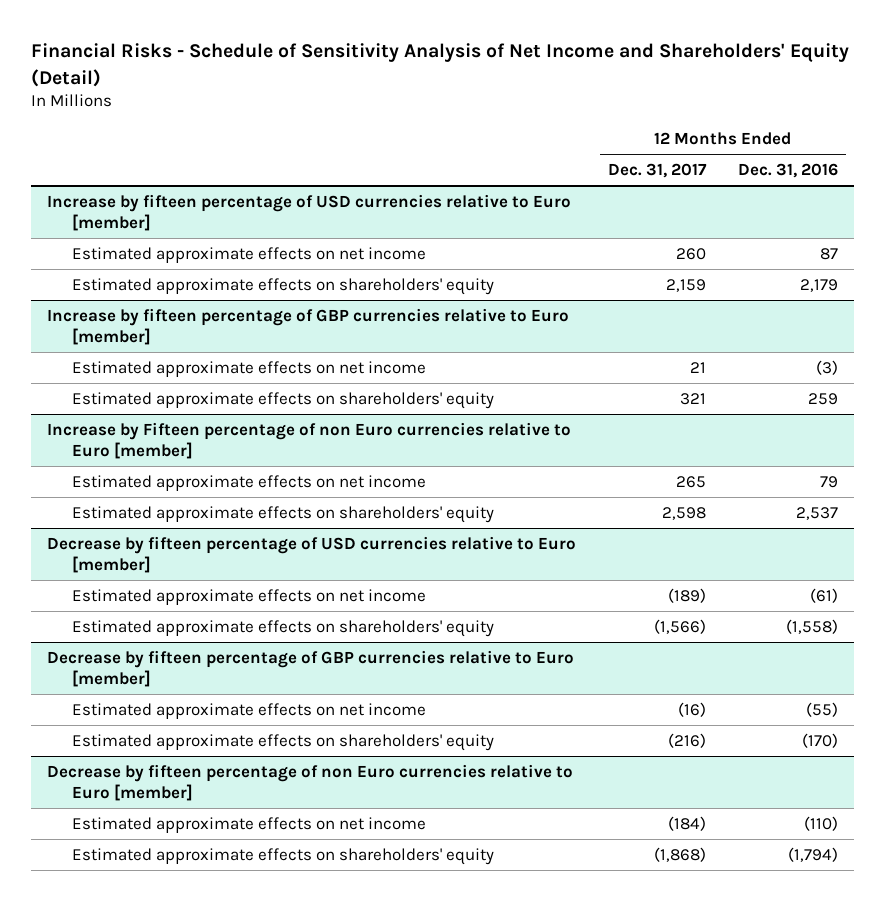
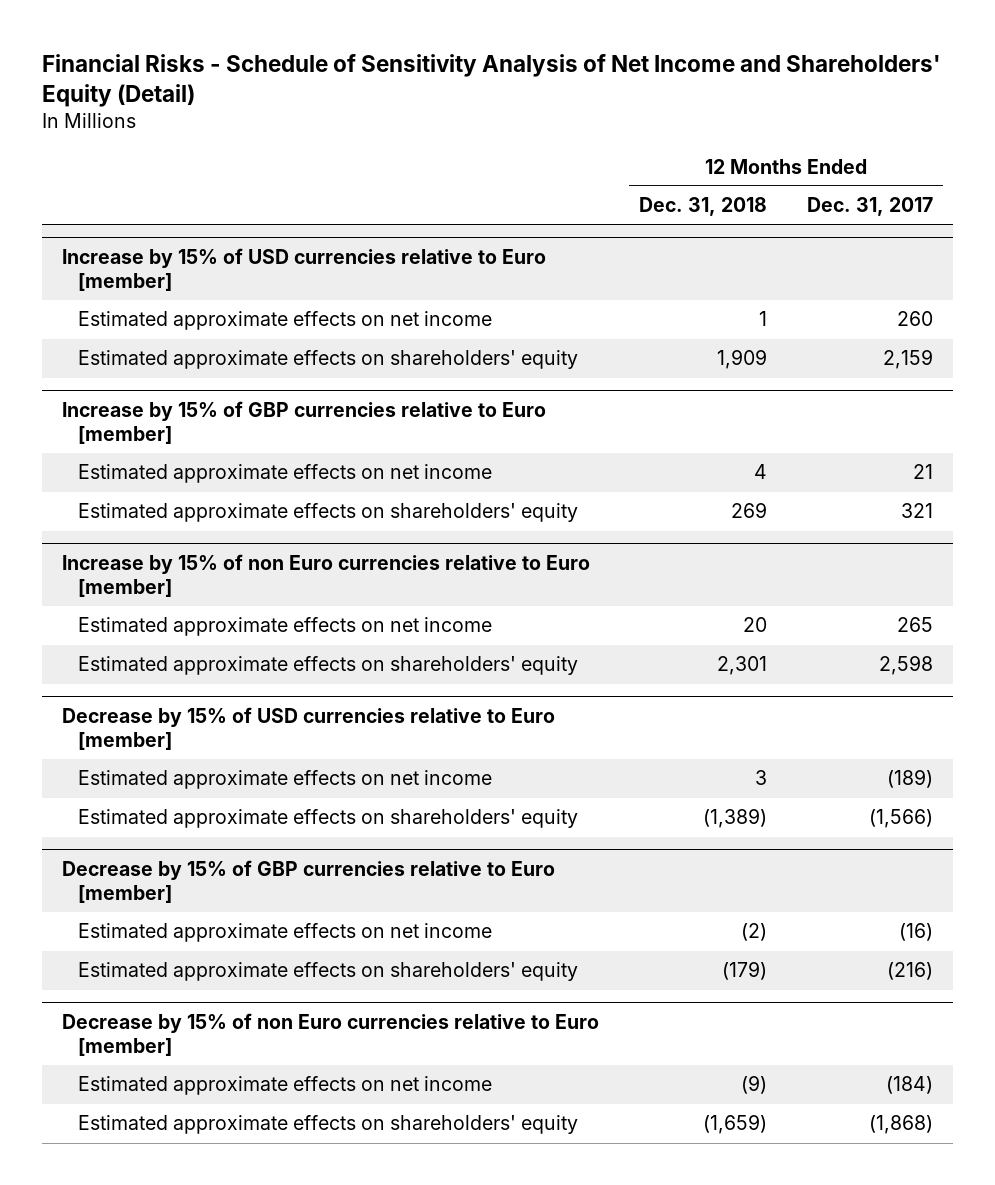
- | 12 Months Ended Dec. 31, 2017 | 12 Months Ended Dec. 31, 2016
+ | 12 Months Ended Dec. 31, 2018 | 12 Months Ended Dec. 31, 2017
- Increase by fifteen percentage of USD currencies relative to Euro [member]
+ Increase by 15% of USD currencies relative to Euro [member]
- Increase by fifteen percentage of GBP currencies relative to Euro [member]
+ Increase by 15% of GBP currencies relative to Euro [member]
- Increase by Fifteen percentage of non Euro currencies relative to Euro [member]
+ Increase by 15% of non Euro currencies relative to Euro [member]
- Decrease by fifteen percentage of USD currencies relative to Euro [member]
+ Decrease by 15% of USD currencies relative to Euro [member]
- Decrease by fifteen percentage of GBP currencies relative to Euro [member]
+ Decrease by 15% of GBP currencies relative to Euro [member]
- Decrease by fifteen percentage of non Euro currencies relative to Euro [member]
+ Decrease by 15% of non Euro currencies relative to Euro [member]

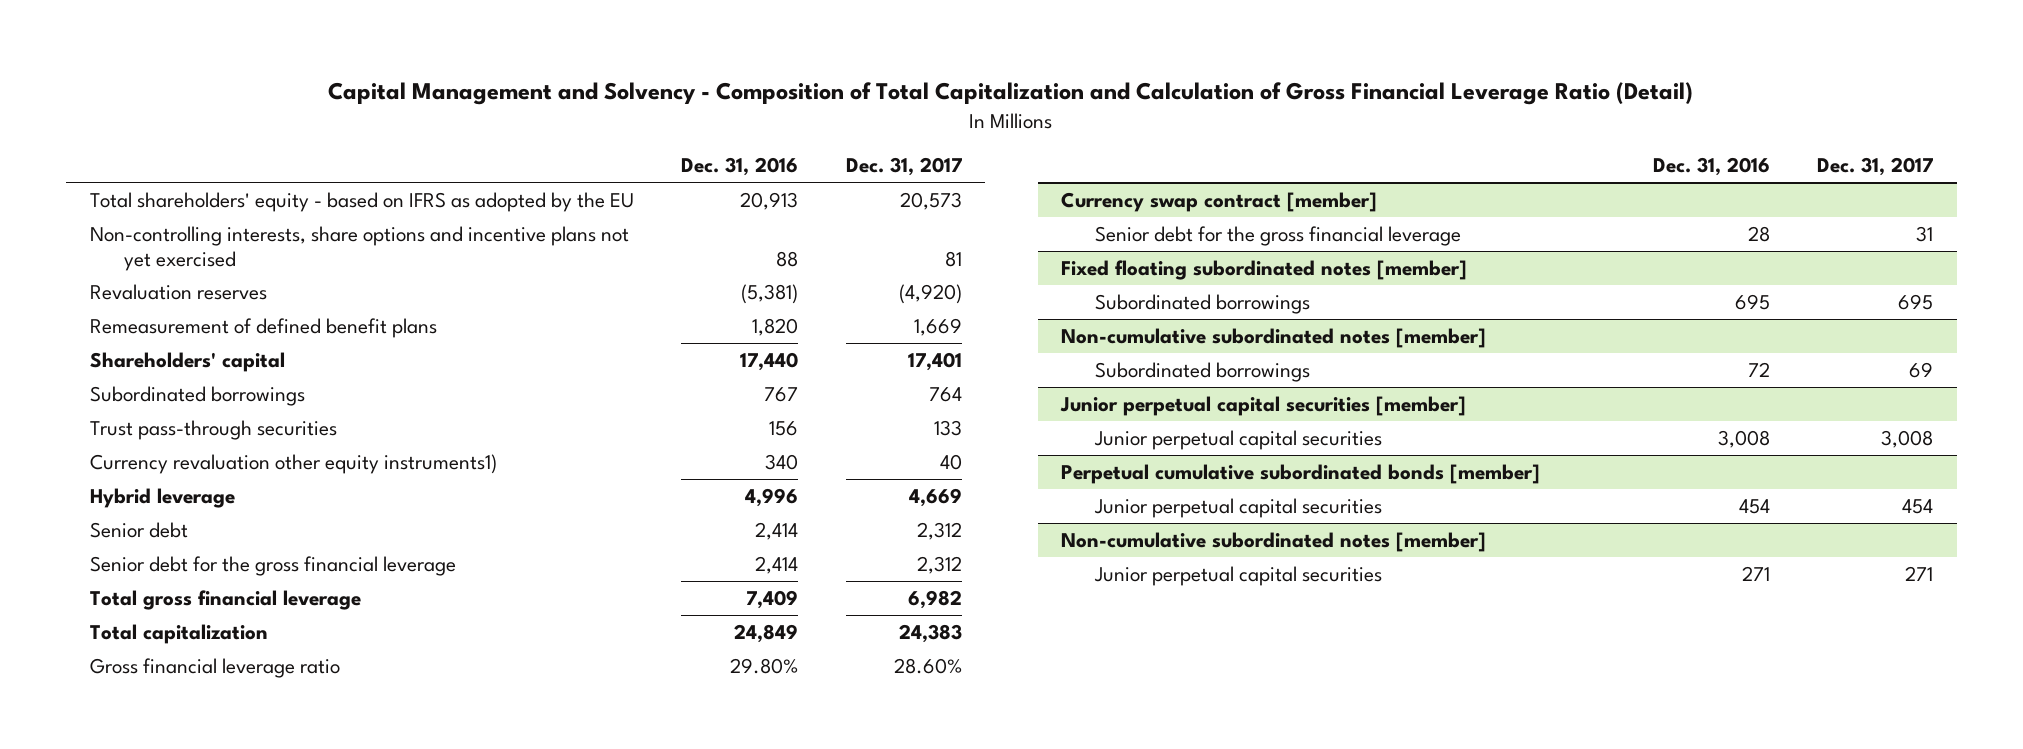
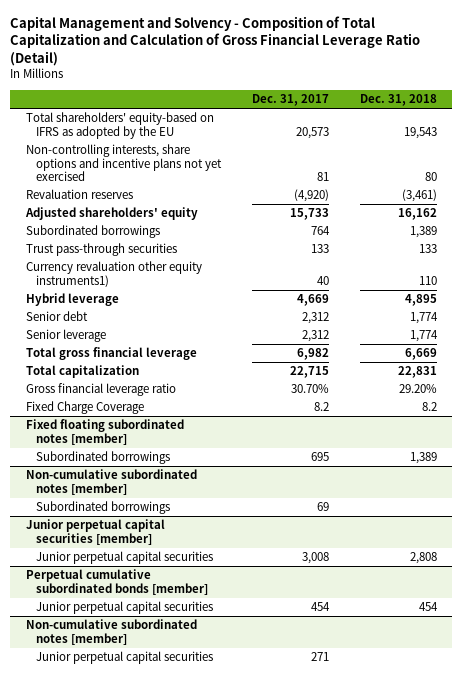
- | Dec. 31, 2016 | Dec. 31, 2017
+ | Dec. 31, 2017 | Dec. 31, 2018
- Total shareholders' equity - based on IFRS as adopted by the EU | 20,913 | 20,573
+ Total shareholders' equity-based on IFRS as adopted by the EU | 20,573 | 19,543
- Remeasurement of defined benefit plans | 1,820 | 1,669
- Shareholders' capital | 17,440 | 17,401
+ Adjusted shareholders' equity | 15,733 | 16,162
- Senior debt for the gross financial leverage | 2,414 | 2,312
+ Senior leverage | 2,312 | 1,774
- Total capitalization | 24,849 | 24,383
- Gross financial leverage ratio | 29.80% | 28.60%
- Currency swap contract [member]
- Senior debt for the gross financial leverage | 28 | 31
+ Total capitalization | 22,715 | 22,831
+ Gross financial leverage ratio | 30.70% | 29.20%
+ Fixed Charge Coverage | 8.2 | 8.2

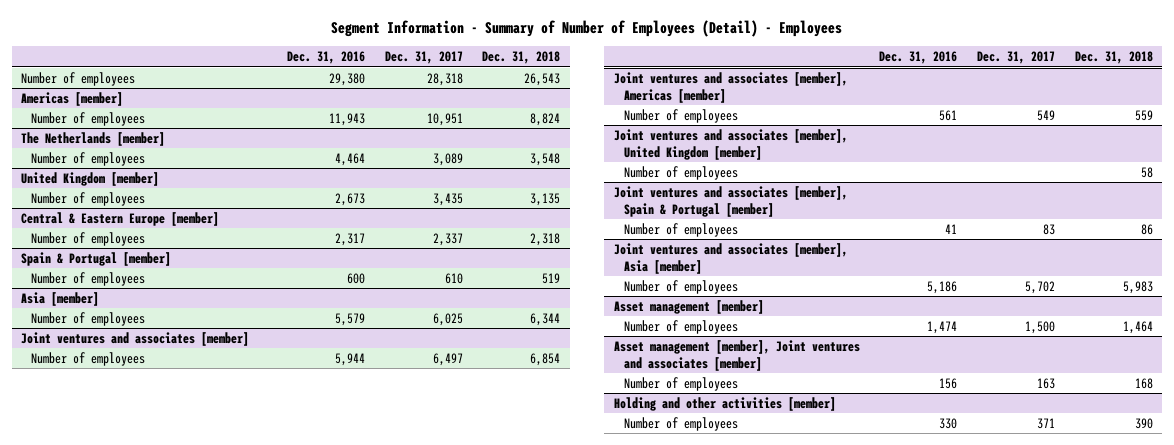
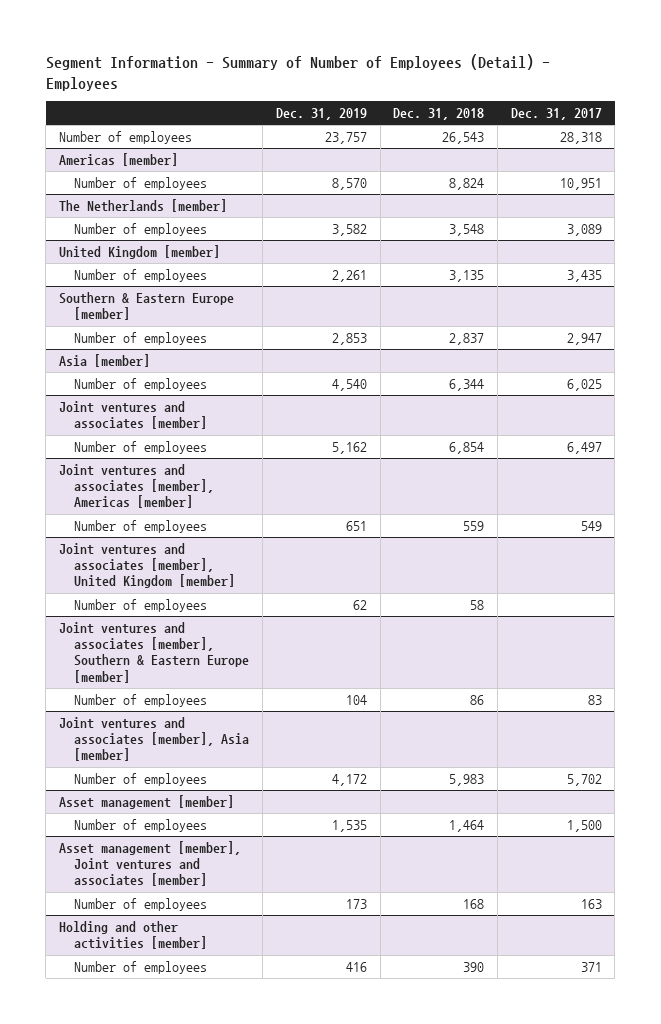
- | Dec. 31, 2016 | Dec. 31, 2017 | Dec. 31, 2018
+ | Dec. 31, 2019 | Dec. 31, 2018 | Dec. 31, 2017
- Central & Eastern Europe [member]
- Number of employees | 2,317 | 2,337 | 2,318
- Spain & Portugal [member]
- Number of employees | 600 | 610 | 519
+ Southern & Eastern Europe [member]
+ Number of employees | 2,853 | 2,837 | 2,947
- Joint ventures and associates [member], Spain & Portugal [member]
+ Joint ventures and associates [member], Southern & Eastern Europe [member]

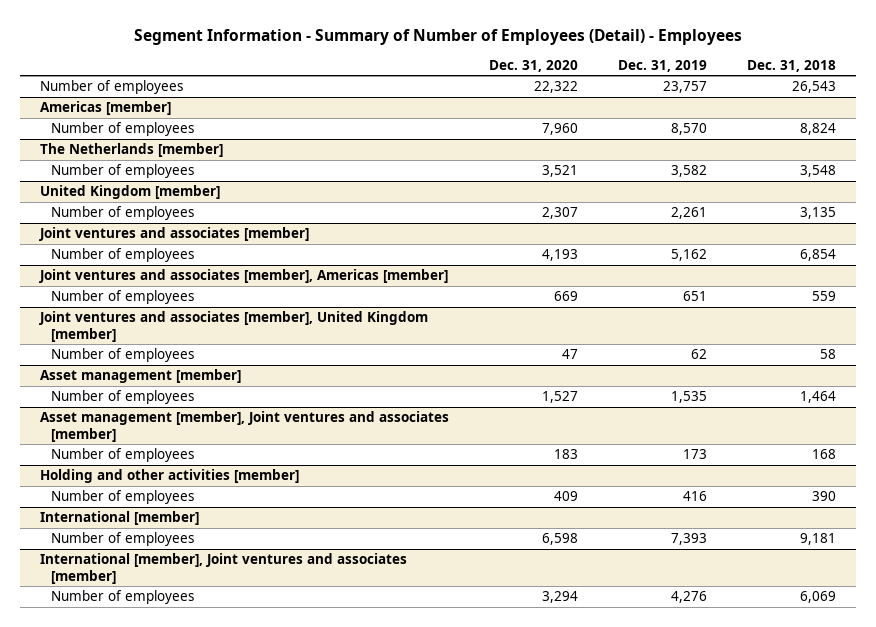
- | Dec. 31, 2019 | Dec. 31, 2018 | Dec. 31, 2017
+ | Dec. 31, 2020 | Dec. 31, 2019 | Dec. 31, 2018
- Southern & Eastern Europe [member]
- Number of employees | 2,853 | 2,837 | 2,947
- Asia [member]
- Number of employees | 4,540 | 6,344 | 6,025
- Joint ventures and associates [member], Southern & Eastern Europe [member]
- Number of employees | 104 | 86 | 83
- Joint ventures and associates [member], Asia [member]
- Number of employees | 4,172 | 5,983 | 5,702
+ International [member]
+ Number of employees | 6,598 | 7,393 | 9,181
+ International [member], Joint ventures and associates [member]
+ Number of employees | 3,294 | 4,276 | 6,069

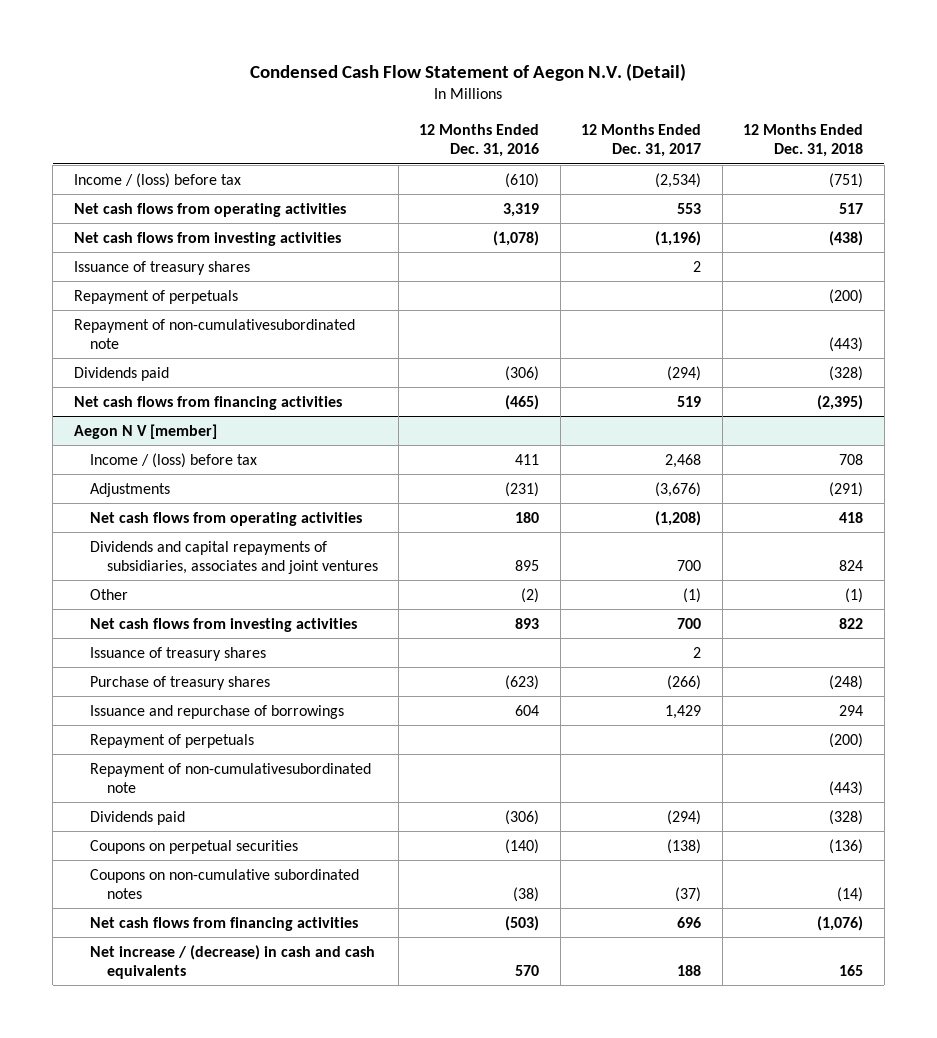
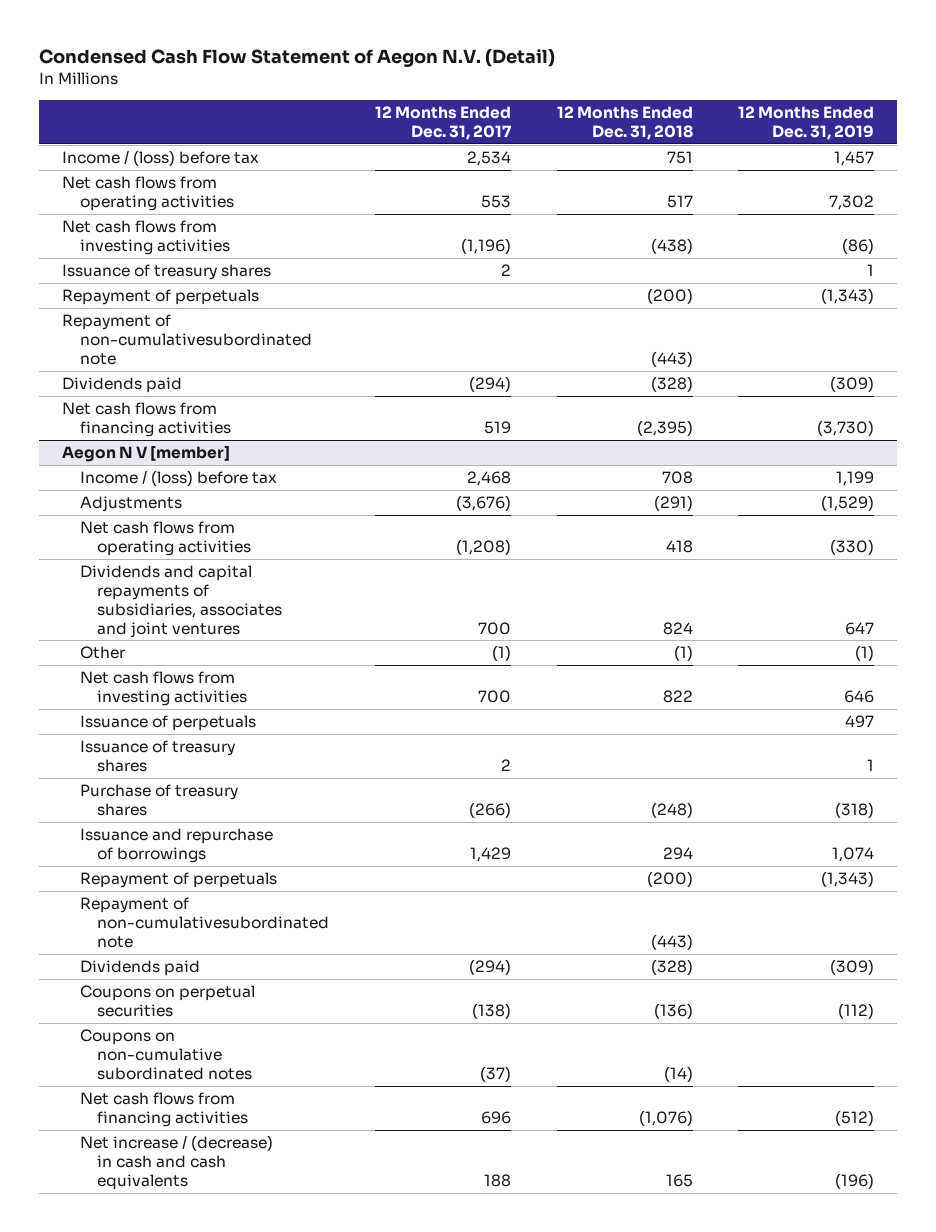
- | 12 Months Ended Dec. 31, 2016 | 12 Months Ended Dec. 31, 2017 | 12 Months Ended Dec. 31, 2018
+ | 12 Months Ended Dec. 31, 2017 | 12 Months Ended Dec. 31, 2018 | 12 Months Ended Dec. 31, 2019
- Income / (loss) before tax | (610) | (2,534) | (751)
+ Income / (loss) before tax | 2,534 | 751 | 1,457
@ Aegon N V [member]
+ Issuance of perpetuals | | | 497

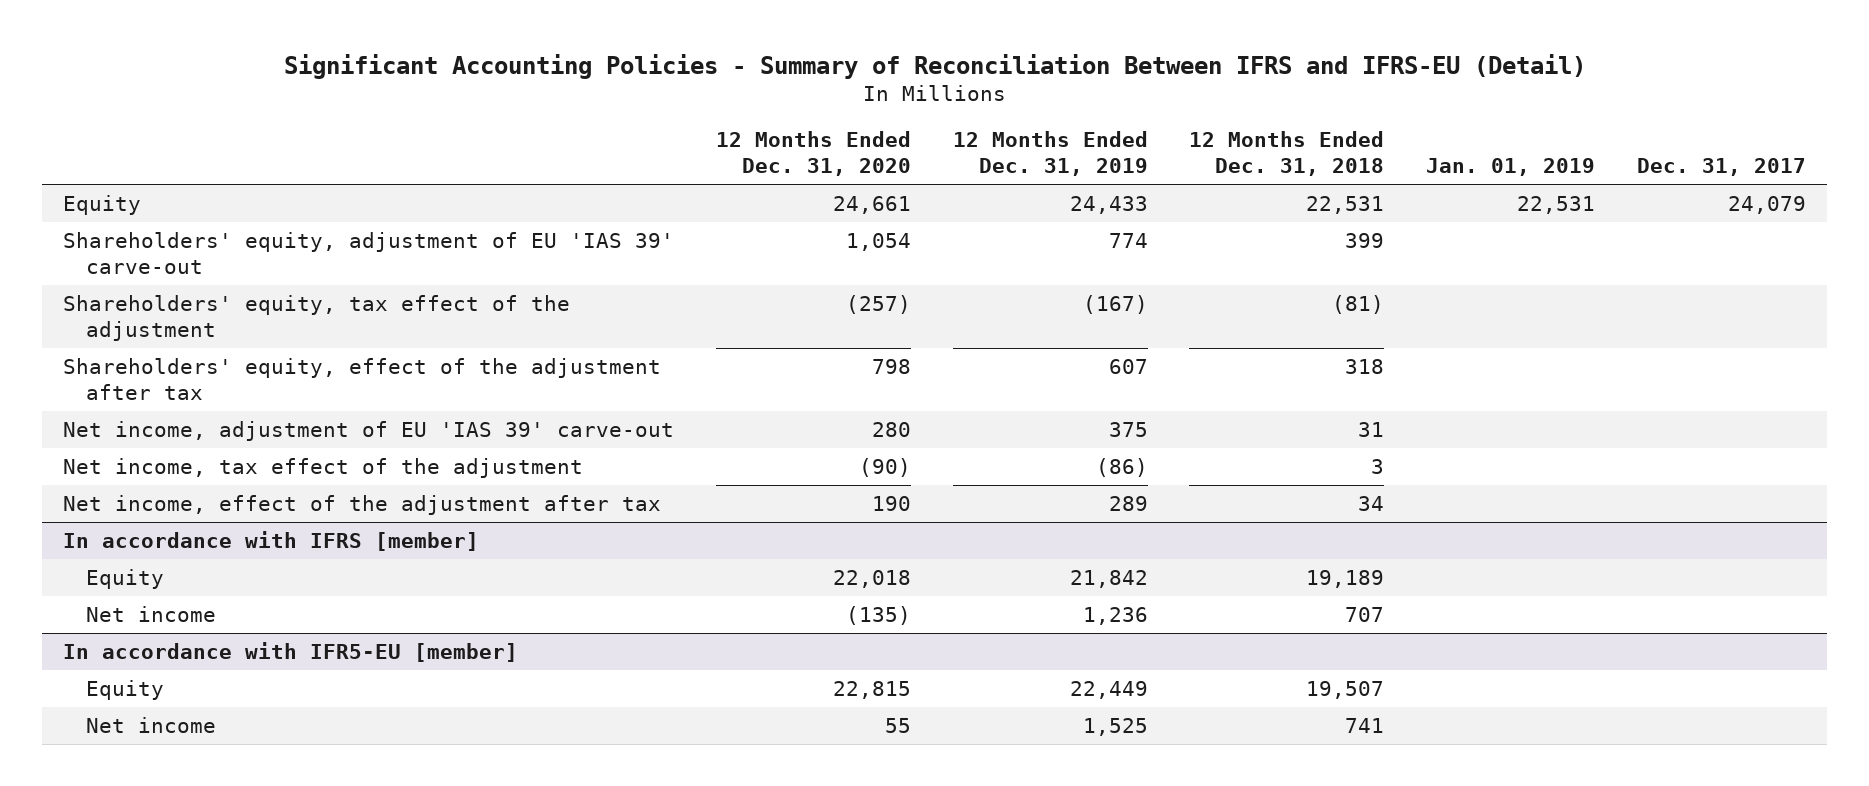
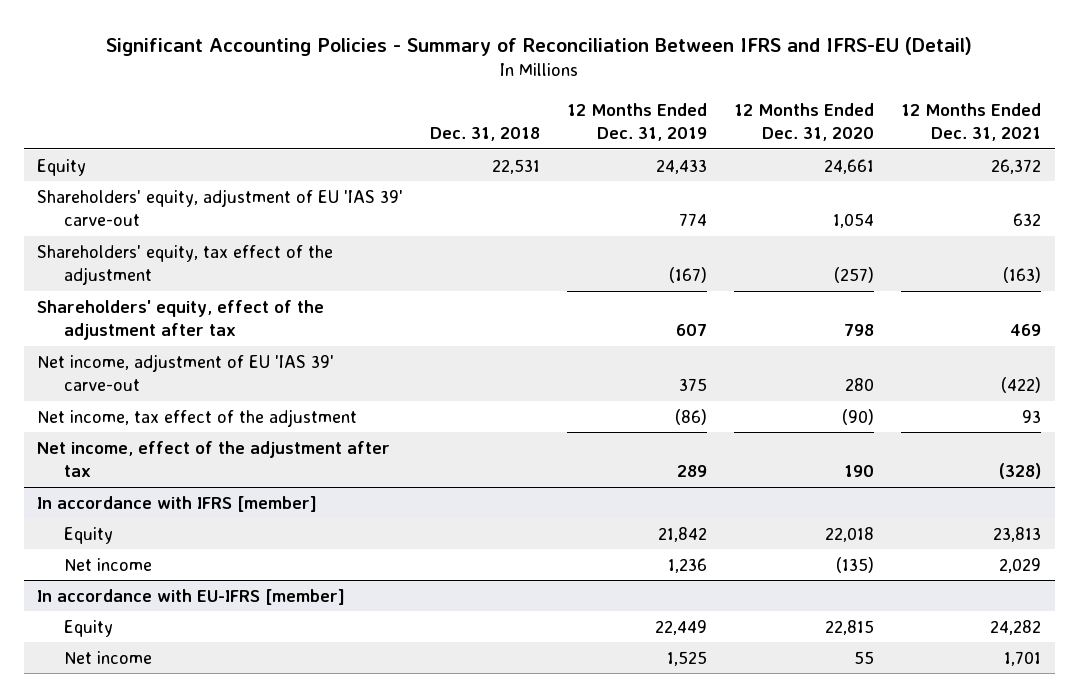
- | 12 Months Ended Dec. 31, 2020 | 12 Months Ended Dec. 31, 2019 | 12 Months Ended Dec. 31, 2018 | Jan. 01, 2019 | Dec. 31, 2017
+ | Dec. 31, 2018 | 12 Months Ended Dec. 31, 2019 | 12 Months Ended Dec. 31, 2020 | 12 Months Ended Dec. 31, 2021
- In accordance with IFR5-EU [member]
+ In accordance with EU-IFRS [member]

